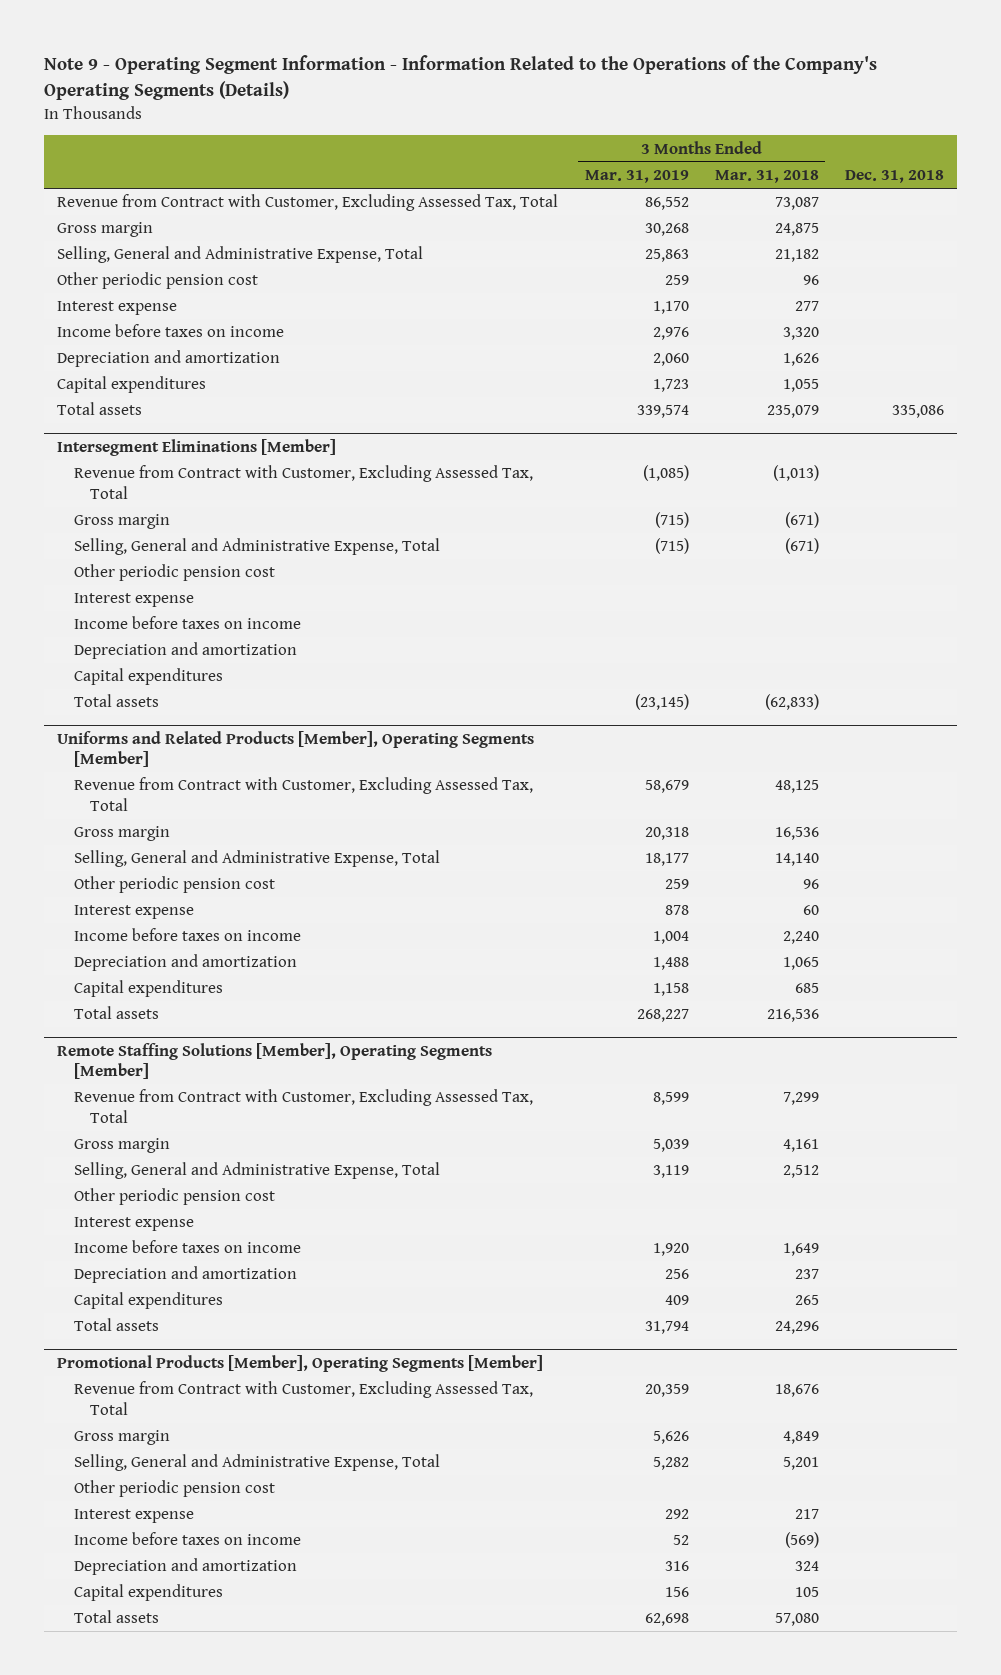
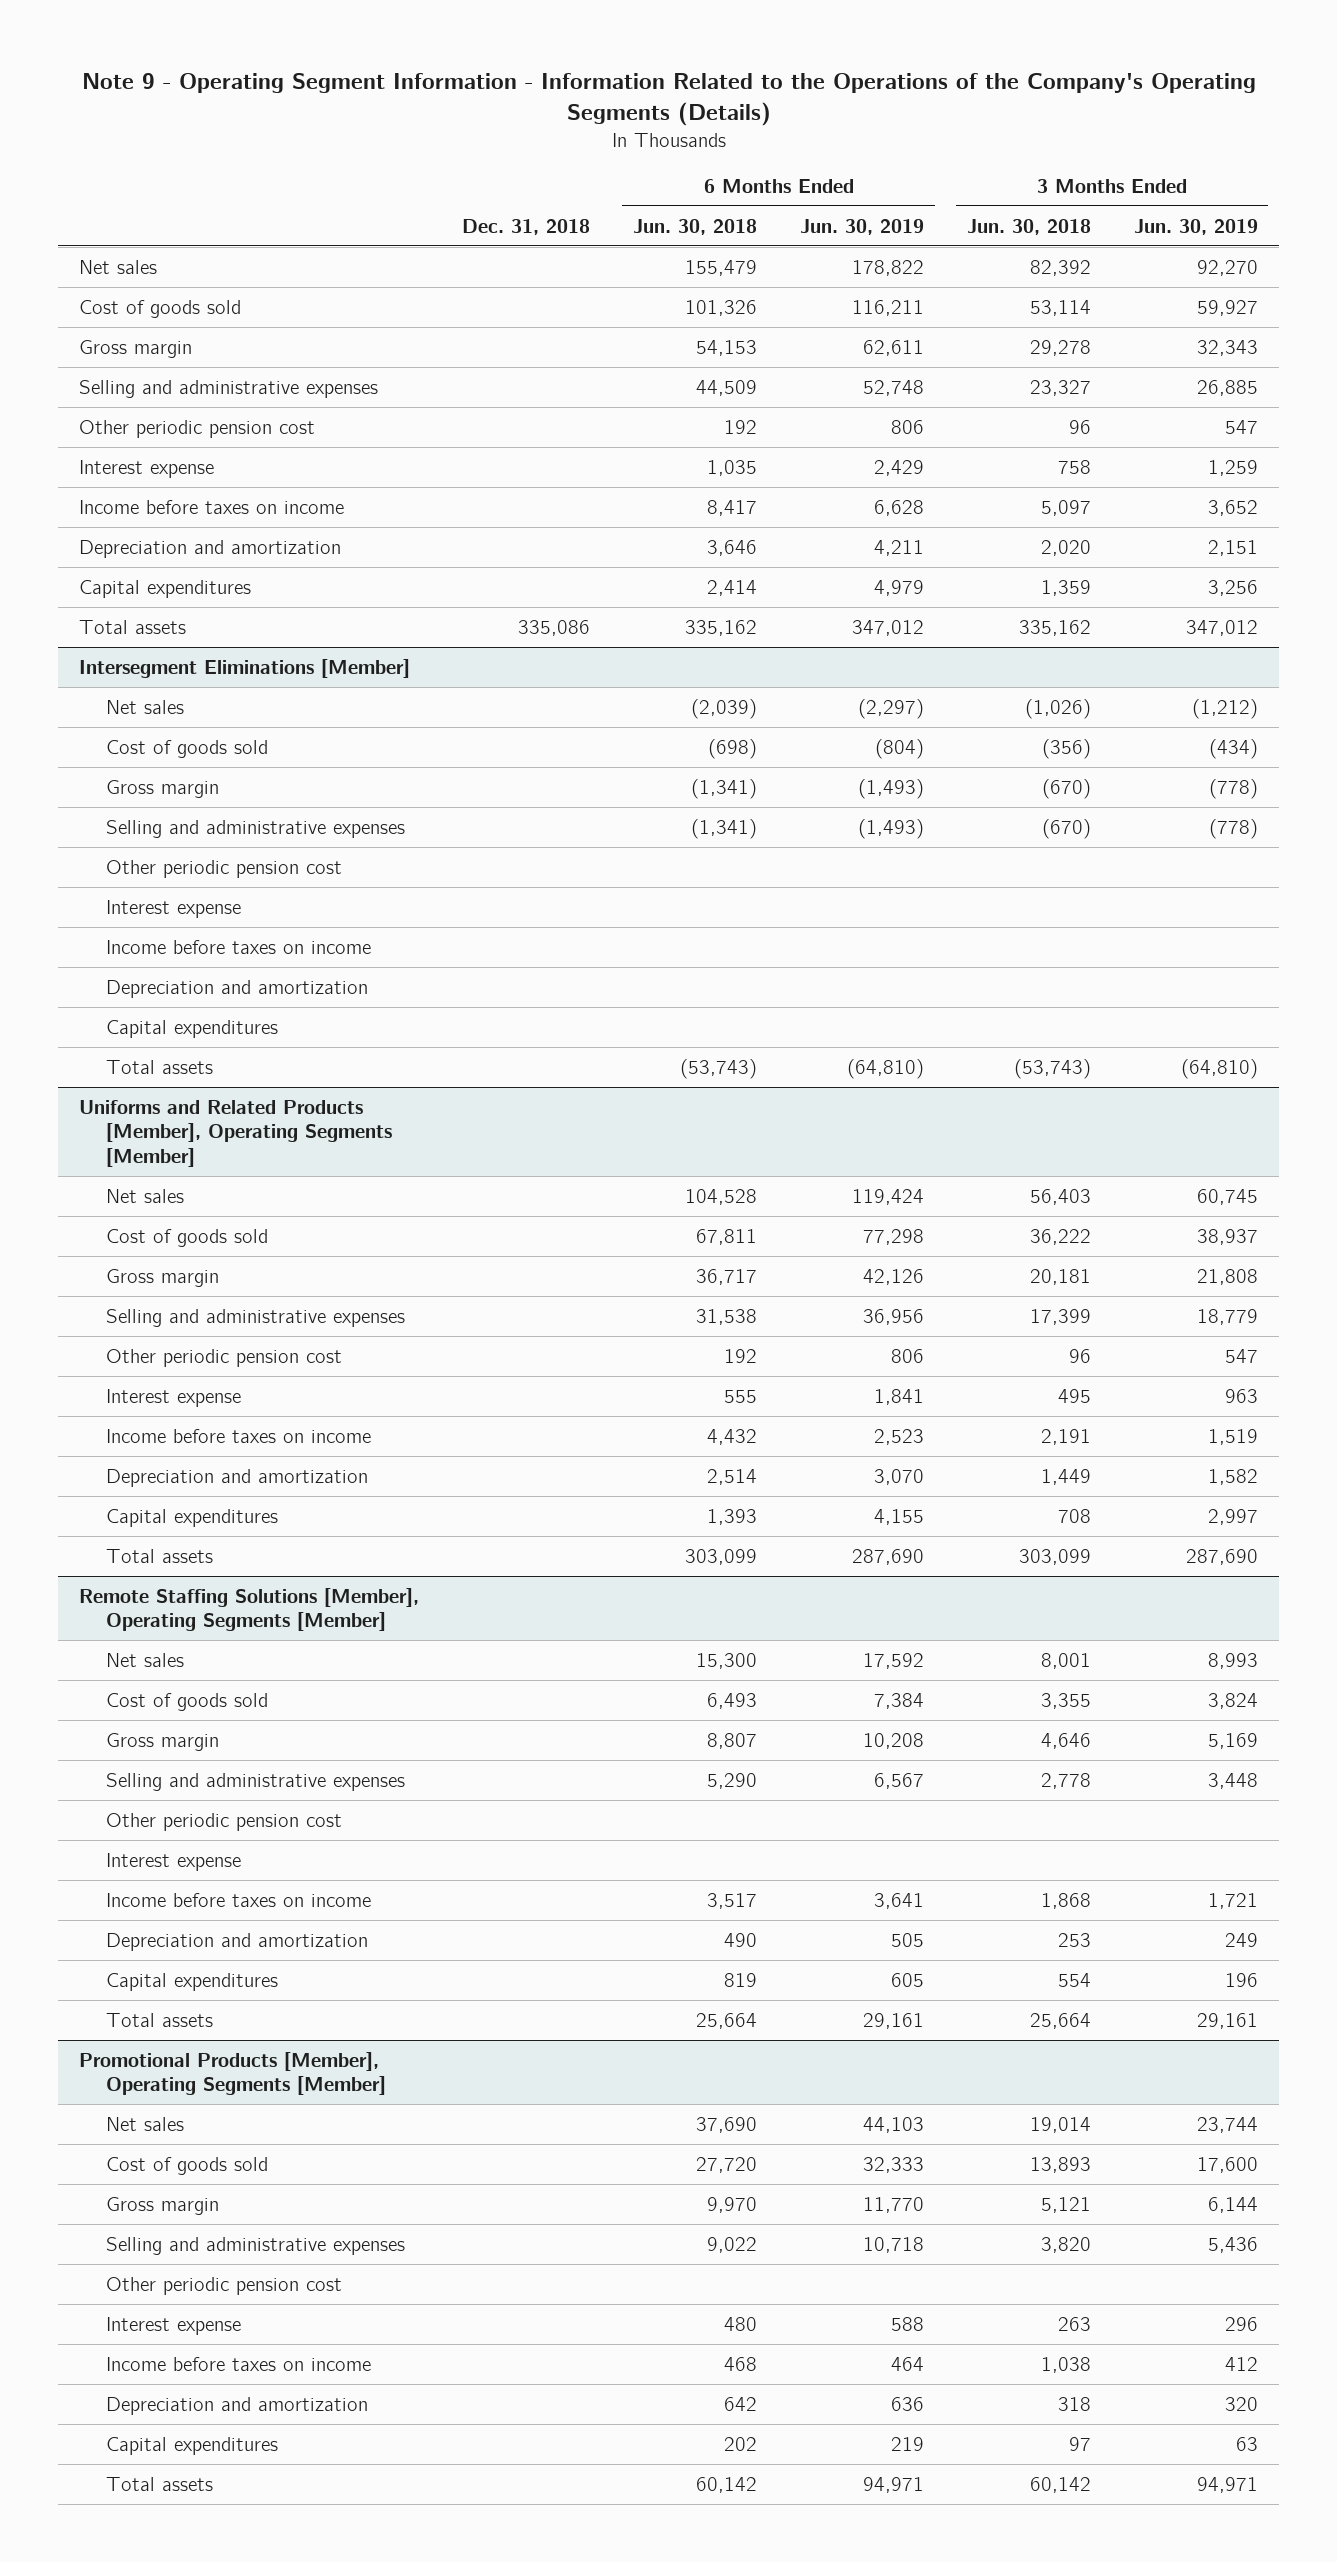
- | 3 Months Ended Mar. 31, 2019 | 3 Months Ended Mar. 31, 2018 | Dec. 31, 2018
+ | Dec. 31, 2018 | 6 Months Ended Jun. 30, 2018 | 6 Months Ended Jun. 30, 2019 | 3 Months Ended Jun. 30, 2018 | 3 Months Ended Jun. 30, 2019
- Revenue from Contract with Customer, Excluding Assessed Tax, Total | 86,552 | 73,087 |
+ Net sales | | 155,479 | 178,822 | 82,392 | 92,270
+ Cost of goods sold | | 101,326 | 116,211 | 53,114 | 59,927
- Selling, General and Administrative Expense, Total | 25,863 | 21,182 |
+ Selling and administrative expenses | | 44,509 | 52,748 | 23,327 | 26,885
@ Intersegment Eliminations [Member]
- Revenue from Contract with Customer, Excluding Assessed Tax, Total | (1,085) | (1,013) |
+ Net sales | | (2,039) | (2,297) | (1,026) | (1,212)
+ Cost of goods sold | | (698) | (804) | (356) | (434)
- Selling, General and Administrative Expense, Total | (715) | (671) |
+ Selling and administrative expenses | | (1,341) | (1,493) | (670) | (778)
@ Uniforms and Related Products [Member], Operating Segments [Member]
- Revenue from Contract with Customer, Excluding Assessed Tax, Total | 58,679 | 48,125 |
+ Net sales | | 104,528 | 119,424 | 56,403 | 60,745
+ Cost of goods sold | | 67,811 | 77,298 | 36,222 | 38,937
- Selling, General and Administrative Expense, Total | 18,177 | 14,140 |
+ Selling and administrative expenses | | 31,538 | 36,956 | 17,399 | 18,779
@ Remote Staffing Solutions [Member], Operating Segments [Member]
- Revenue from Contract with Customer, Excluding Assessed Tax, Total | 8,599 | 7,299 |
+ Net sales | | 15,300 | 17,592 | 8,001 | 8,993
+ Cost of goods sold | | 6,493 | 7,384 | 3,355 | 3,824
- Selling, General and Administrative Expense, Total | 3,119 | 2,512 |
+ Selling and administrative expenses | | 5,290 | 6,567 | 2,778 | 3,448
@ Promotional Products [Member], Operating Segments [Member]
- Revenue from Contract with Customer, Excluding Assessed Tax, Total | 20,359 | 18,676 |
+ Net sales | | 37,690 | 44,103 | 19,014 | 23,744
+ Cost of goods sold | | 27,720 | 32,333 | 13,893 | 17,600
- Selling, General and Administrative Expense, Total | 5,282 | 5,201 |
+ Selling and administrative expenses | | 9,022 | 10,718 | 3,820 | 5,436

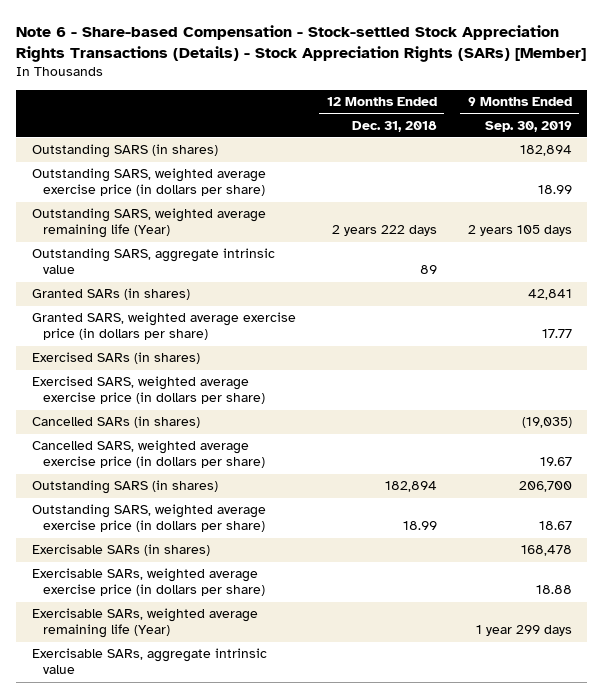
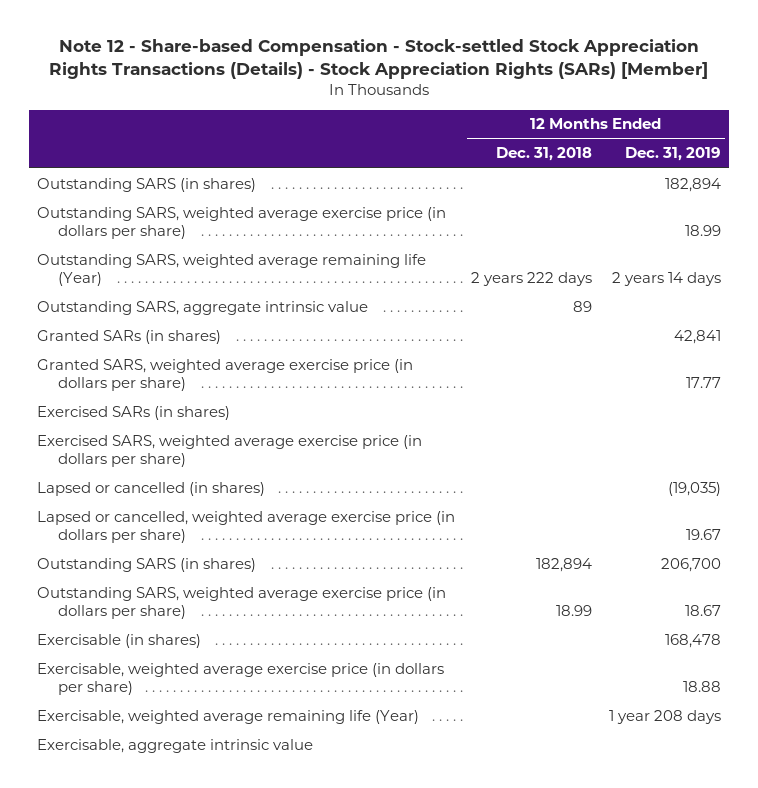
- Note 6 - Share-based Compensation - Stock-settled Stock Appreciation Rights Transactions (Details) - Stock Appreciation Rights (SARs) [Member]
+ Note 12 - Share-based Compensation - Stock-settled Stock Appreciation Rights Transactions (Details) - Stock Appreciation Rights (SARs) [Member]
- | 12 Months Ended Dec. 31, 2018 | 9 Months Ended Sep. 30, 2019
+ | 12 Months Ended Dec. 31, 2018 | 12 Months Ended Dec. 31, 2019
- Cancelled SARs (in shares) | | (19,035)
- Cancelled SARS, weighted average exercise price (in dollars per share) | | 19.67
+ Lapsed or cancelled (in shares) | | (19,035)
+ Lapsed or cancelled, weighted average exercise price (in dollars per share) | | 19.67
- Exercisable SARs (in shares) | | 168,478
- Exercisable SARs, weighted average exercise price (in dollars per share) | | 18.88
- Exercisable SARs, weighted average remaining life (Year) | | 1 year 299 days
- Exercisable SARs, aggregate intrinsic value
+ Exercisable (in shares) | | 168,478
+ Exercisable, weighted average exercise price (in dollars per share) | | 18.88
+ Exercisable, weighted average remaining life (Year) | | 1 year 208 days
+ Exercisable, aggregate intrinsic value

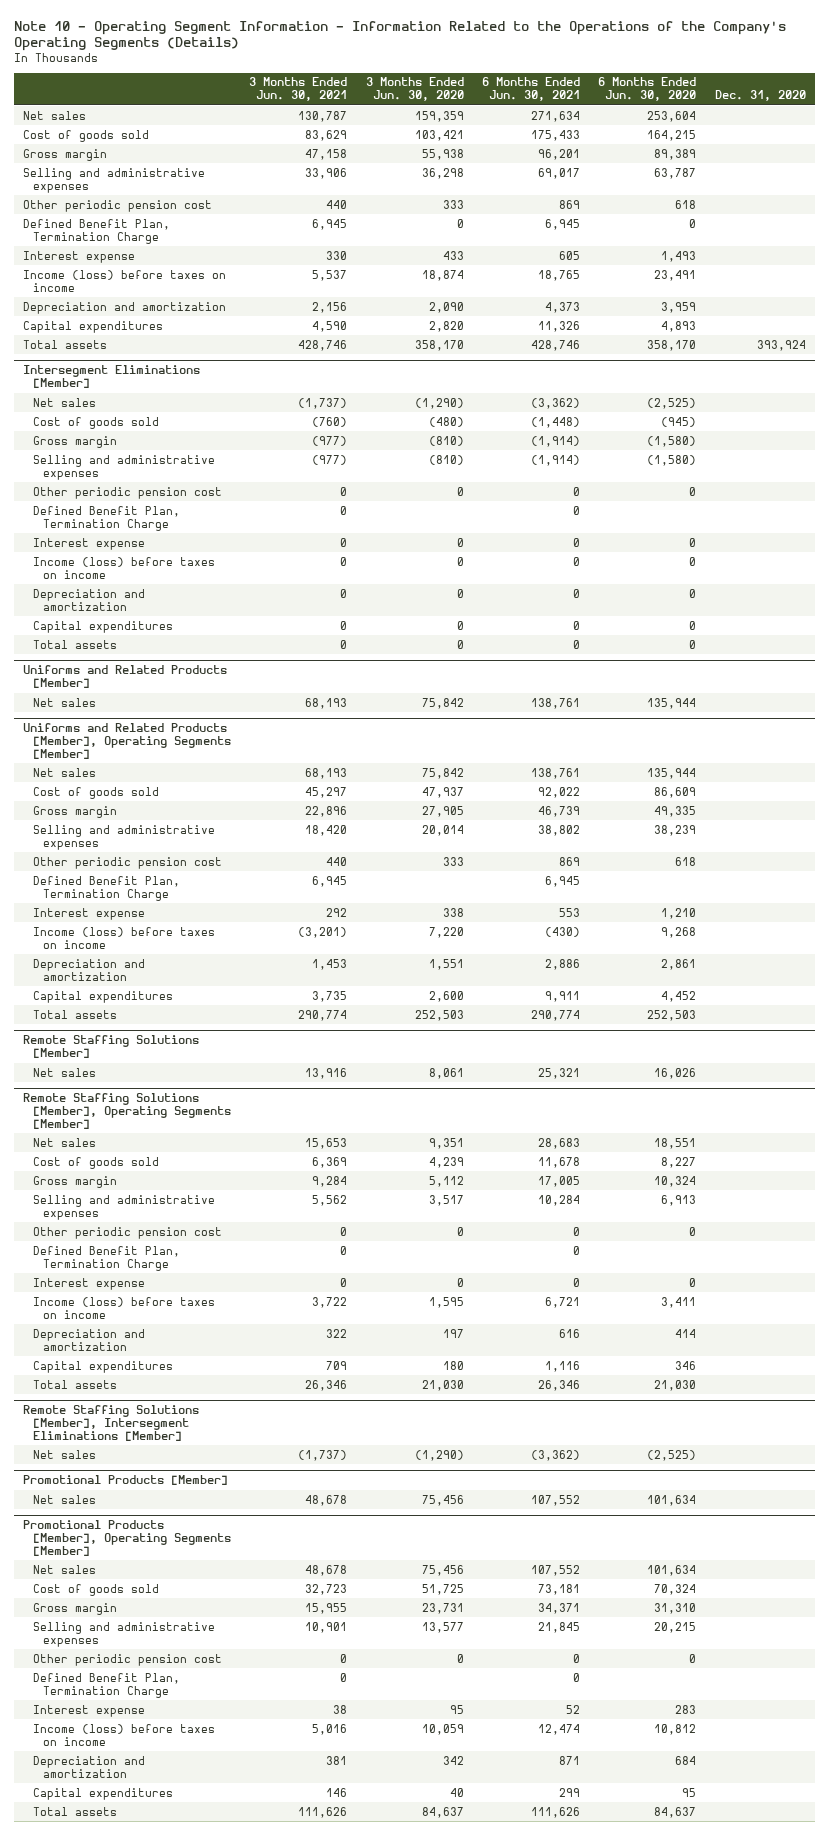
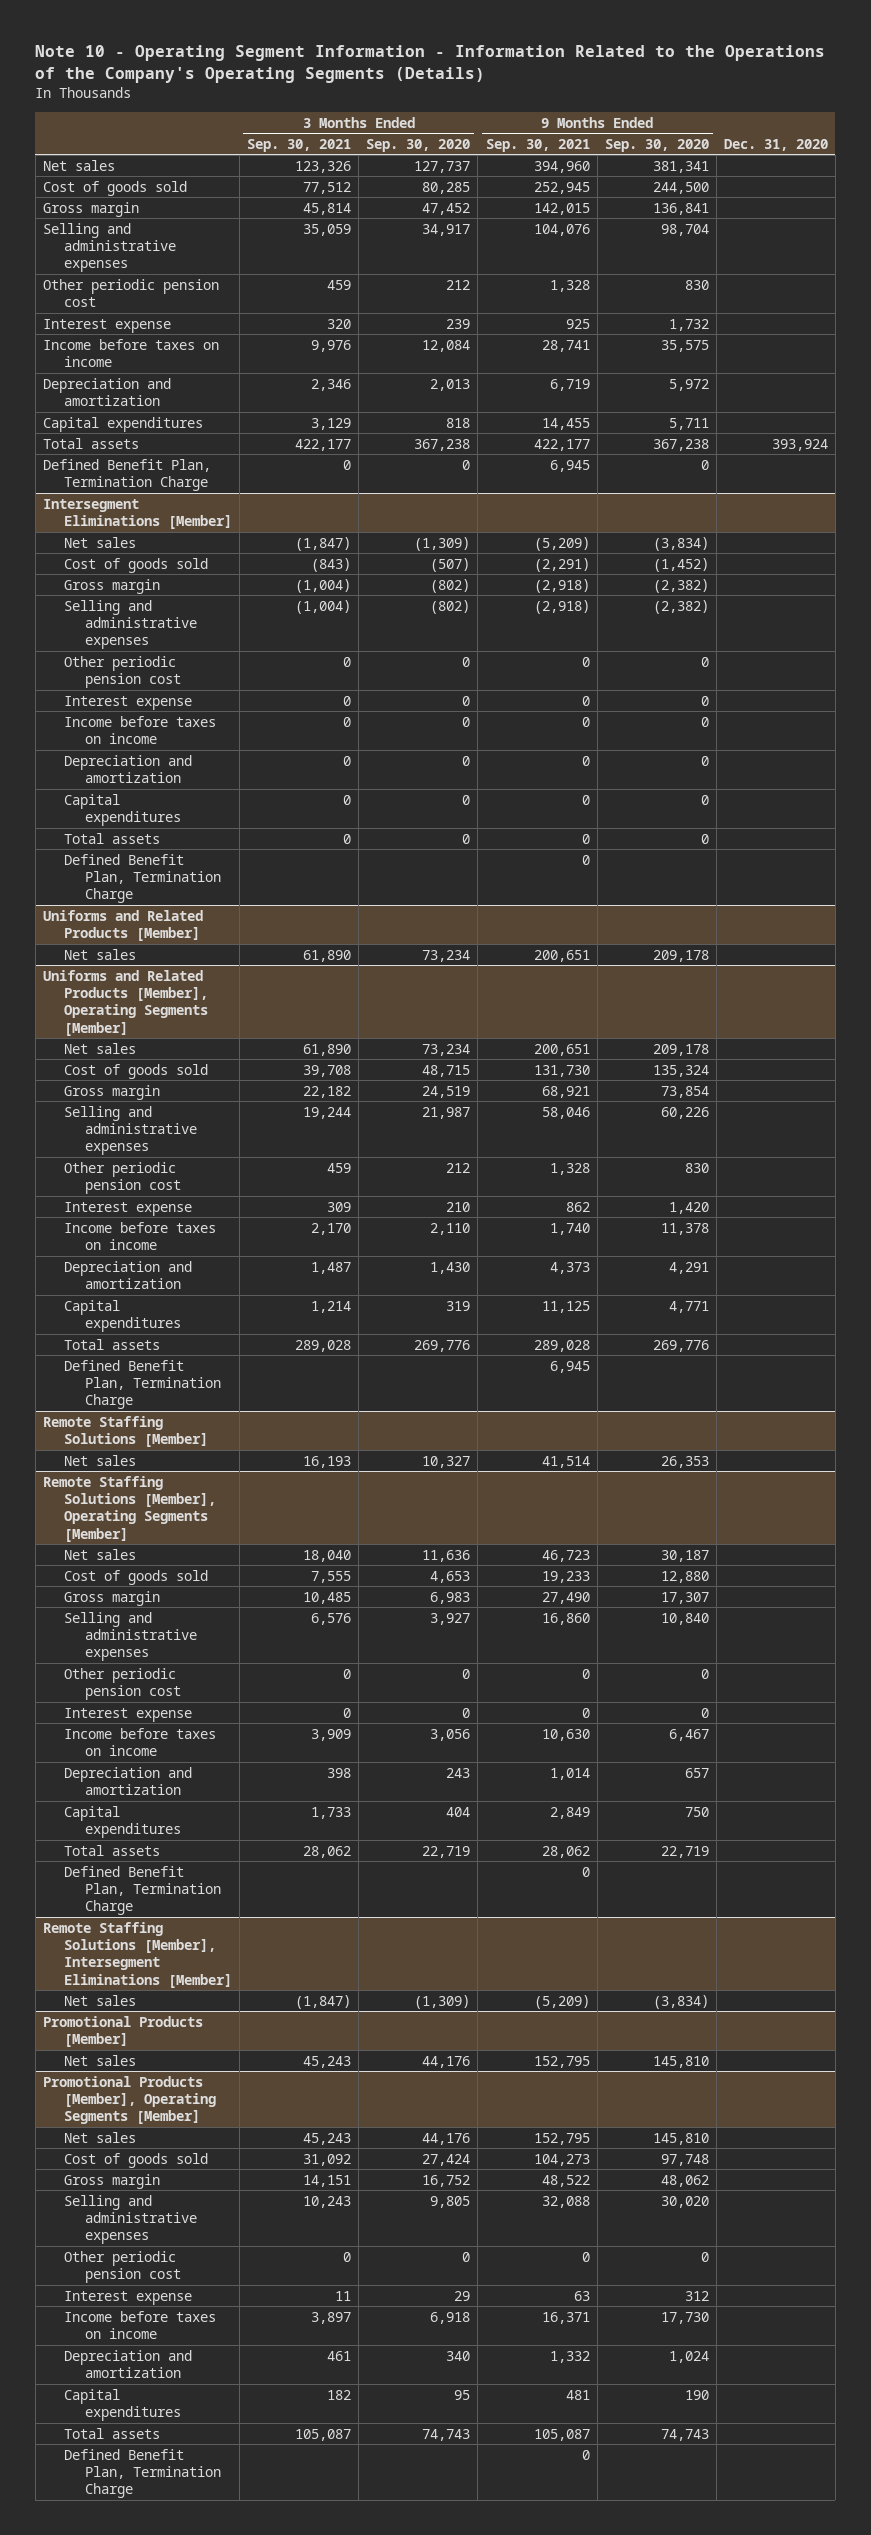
- | 3 Months Ended Jun. 30, 2021 | 3 Months Ended Jun. 30, 2020 | 6 Months Ended Jun. 30, 2021 | 6 Months Ended Jun. 30, 2020 | Dec. 31, 2020
+ | 3 Months Ended Sep. 30, 2021 | 3 Months Ended Sep. 30, 2020 | 9 Months Ended Sep. 30, 2021 | 9 Months Ended Sep. 30, 2020 | Dec. 31, 2020
- Income (loss) before taxes on income | 5,537 | 18,874 | 18,765 | 23,491 |
+ Income before taxes on income | 9,976 | 12,084 | 28,741 | 35,575 |
moved down: Defined Benefit Plan, Termination Charge | 0 | 0 | 6,945 | 0 |
@ Intersegment Eliminations [Member]
- Income (loss) before taxes on income | 0 | 0 | 0 | 0 |
+ Income before taxes on income | 0 | 0 | 0 | 0 |
moved down: Defined Benefit Plan, Termination Charge | | | 0 | |
@ Uniforms and Related Products [Member], Operating Segments [Member]
- Income (loss) before taxes on income | (3,201) | 7,220 | (430) | 9,268 |
+ Income before taxes on income | 2,170 | 2,110 | 1,740 | 11,378 |
moved down: Defined Benefit Plan, Termination Charge | | | 6,945 | |
@ Remote Staffing Solutions [Member], Operating Segments [Member]
- Income (loss) before taxes on income | 3,722 | 1,595 | 6,721 | 3,411 |
+ Income before taxes on income | 3,909 | 3,056 | 10,630 | 6,467 |
moved down: Defined Benefit Plan, Termination Charge | | | 0 | |
@ Promotional Products [Member], Operating Segments [Member]
- Income (loss) before taxes on income | 5,016 | 10,059 | 12,474 | 10,812 |
+ Income before taxes on income | 3,897 | 6,918 | 16,371 | 17,730 |
moved down: Defined Benefit Plan, Termination Charge | | | 0 | |

